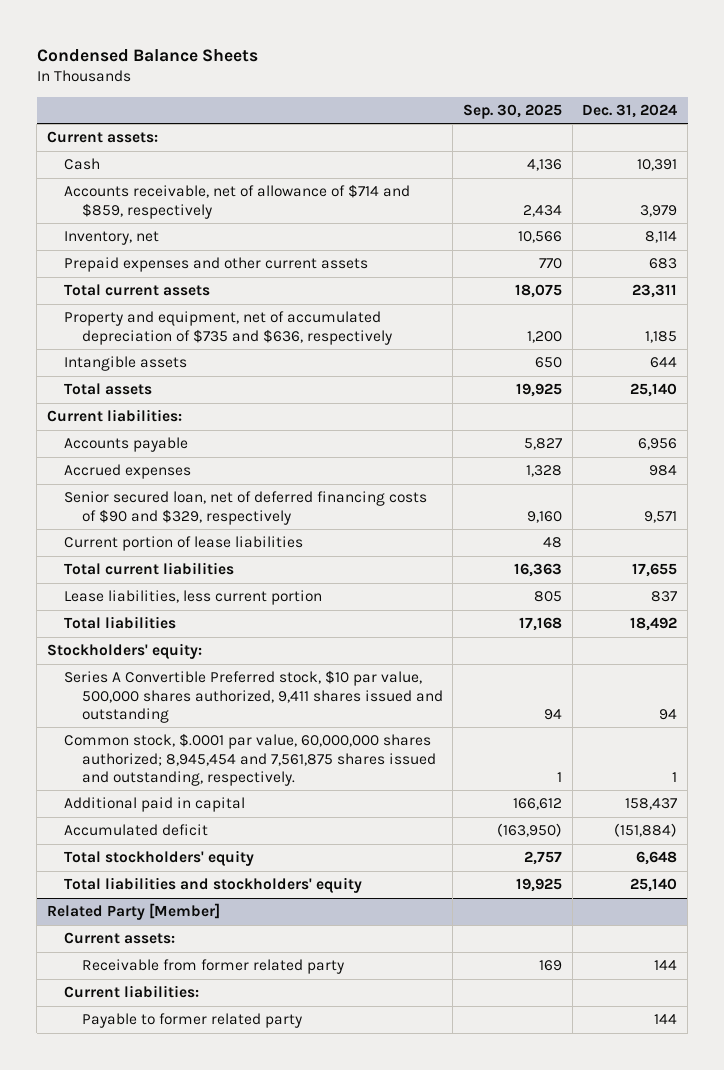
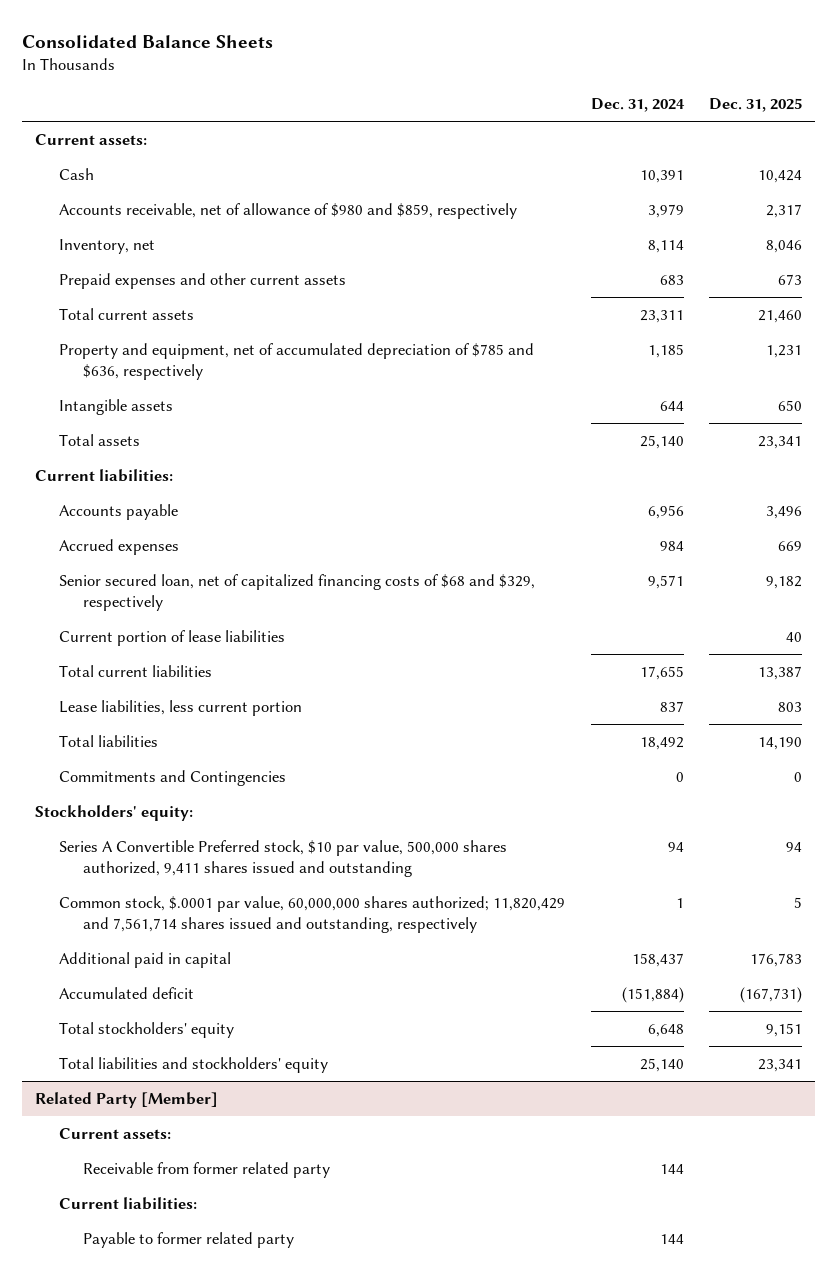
- Condensed Balance Sheets
+ Consolidated Balance Sheets
- | Sep. 30, 2025 | Dec. 31, 2024
+ | Dec. 31, 2024 | Dec. 31, 2025
- Accounts receivable, net of allowance of $714 and $859, respectively | 2,434 | 3,979
+ Accounts receivable, net of allowance of $980 and $859, respectively | 3,979 | 2,317
- Property and equipment, net of accumulated depreciation of $735 and $636, respectively | 1,200 | 1,185
+ Property and equipment, net of accumulated depreciation of $785 and $636, respectively | 1,185 | 1,231
- Senior secured loan, net of deferred financing costs of $90 and $329, respectively | 9,160 | 9,571
+ Senior secured loan, net of capitalized financing costs of $68 and $329, respectively | 9,571 | 9,182
+ Commitments and Contingencies | 0 | 0
- Common stock, $.0001 par value, 60,000,000 shares authorized; 8,945,454 and 7,561,875 shares issued and outstanding, respectively. | 1 | 1
+ Common stock, $.0001 par value, 60,000,000 shares authorized; 11,820,429 and 7,561,714 shares issued and outstanding, respectively | 1 | 5

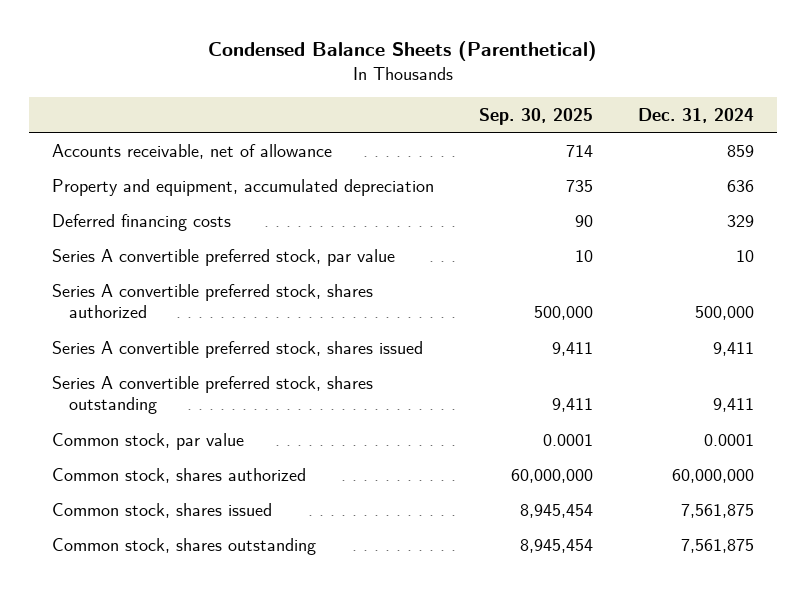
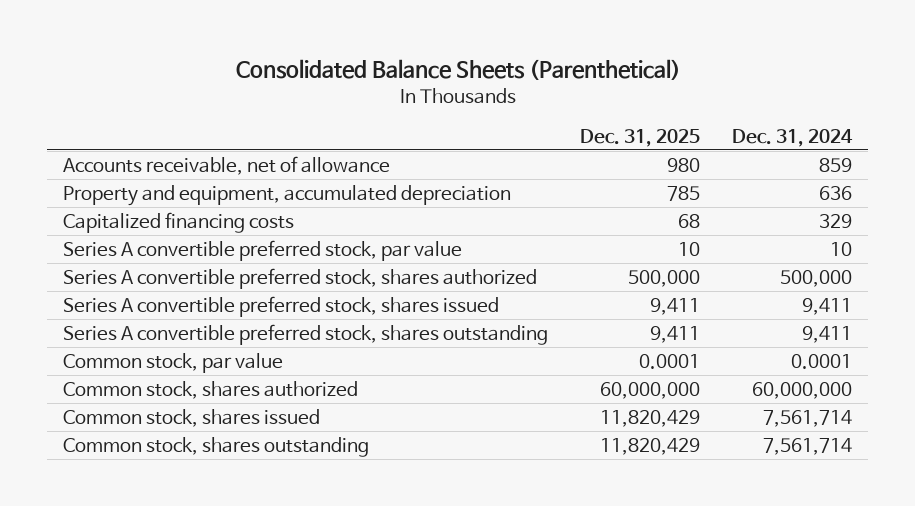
- Condensed Balance Sheets (Parenthetical)
+ Consolidated Balance Sheets (Parenthetical)
- | Sep. 30, 2025 | Dec. 31, 2024
+ | Dec. 31, 2025 | Dec. 31, 2024
- Deferred financing costs | 90 | 329
+ Capitalized financing costs | 68 | 329
- Common stock, shares issued | 8,945,454 | 7,561,875
- Common stock, shares outstanding | 8,945,454 | 7,561,875
+ Common stock, shares issued | 11,820,429 | 7,561,714
+ Common stock, shares outstanding | 11,820,429 | 7,561,714

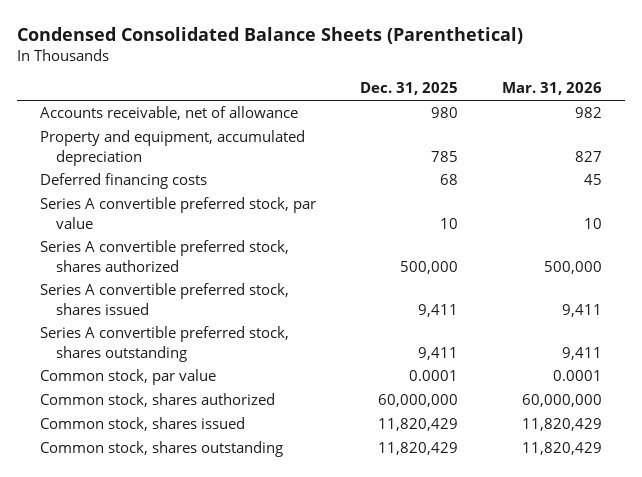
- Consolidated Balance Sheets (Parenthetical)
+ Condensed Consolidated Balance Sheets (Parenthetical)
- | Dec. 31, 2025 | Dec. 31, 2024
+ | Dec. 31, 2025 | Mar. 31, 2026
- Capitalized financing costs | 68 | 329
+ Deferred financing costs | 68 | 45

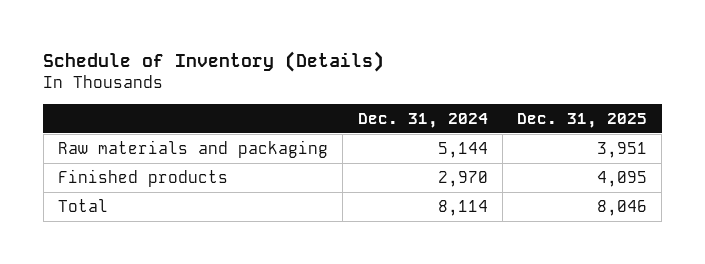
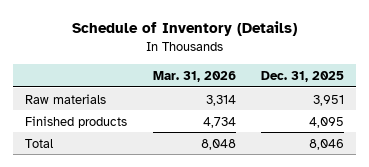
- | Dec. 31, 2024 | Dec. 31, 2025
+ | Mar. 31, 2026 | Dec. 31, 2025
- Raw materials and packaging | 5,144 | 3,951
+ Raw materials | 3,314 | 3,951

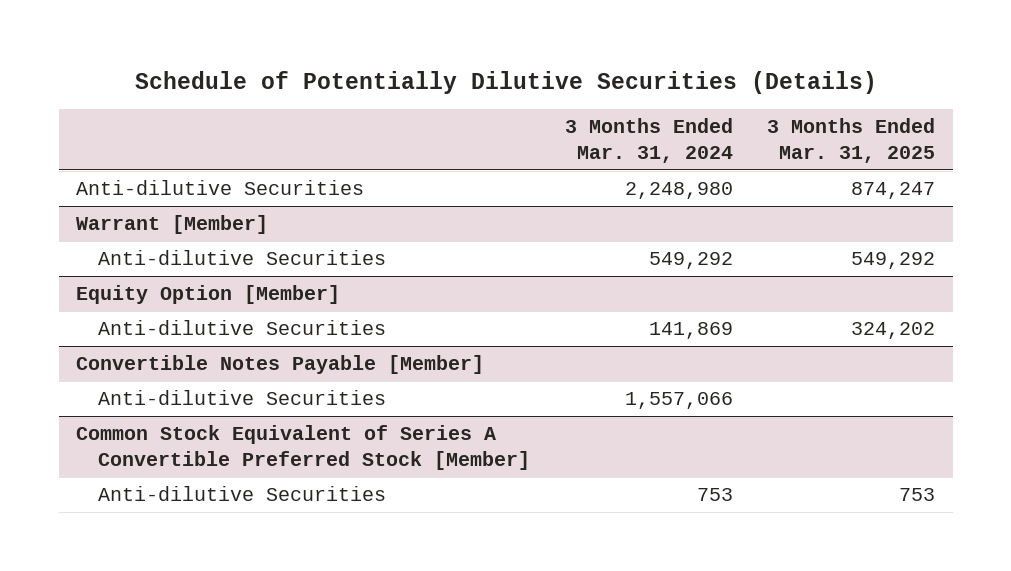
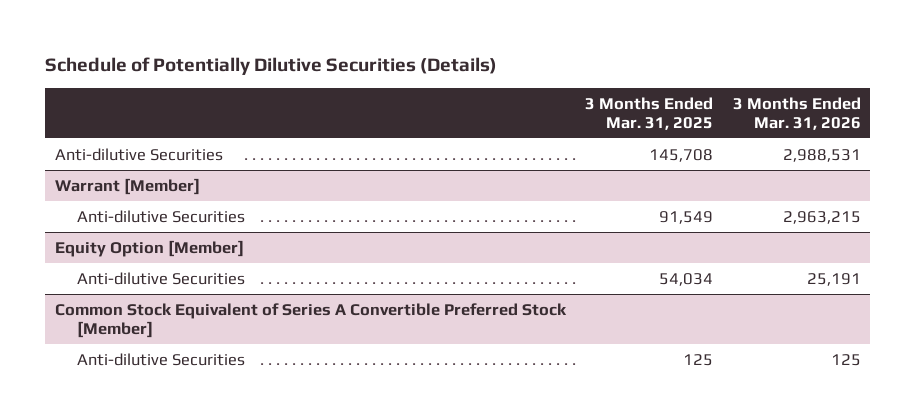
- | 3 Months Ended Mar. 31, 2024 | 3 Months Ended Mar. 31, 2025
+ | 3 Months Ended Mar. 31, 2025 | 3 Months Ended Mar. 31, 2026
- Anti-dilutive Securities | 2,248,980 | 874,247
+ Anti-dilutive Securities | 145,708 | 2,988,531
@ Warrant [Member]
- Anti-dilutive Securities | 549,292 | 549,292
+ Anti-dilutive Securities | 91,549 | 2,963,215
@ Equity Option [Member]
- Anti-dilutive Securities | 141,869 | 324,202
- Convertible Notes Payable [Member]
- Anti-dilutive Securities | 1,557,066 |
@ Equity Option [Member]
+ Anti-dilutive Securities | 54,034 | 25,191
@ Common Stock Equivalent of Series A Convertible Preferred Stock [Member]
- Anti-dilutive Securities | 753 | 753
+ Anti-dilutive Securities | 125 | 125

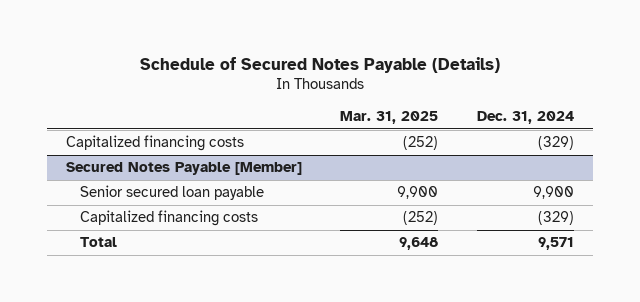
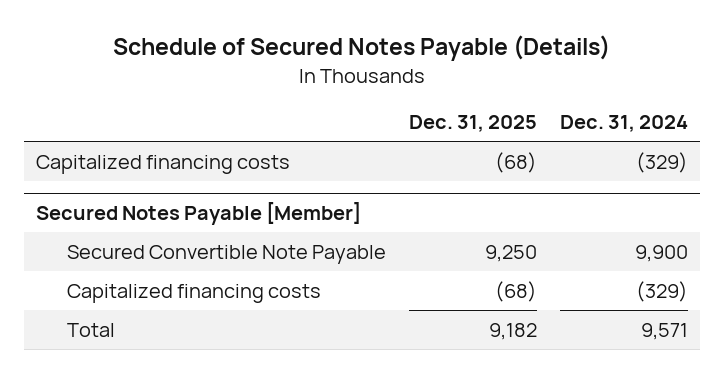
- | Mar. 31, 2025 | Dec. 31, 2024
+ | Dec. 31, 2025 | Dec. 31, 2024
@ Secured Notes Payable [Member]
- Senior secured loan payable | 9,900 | 9,900
+ Secured Convertible Note Payable | 9,250 | 9,900

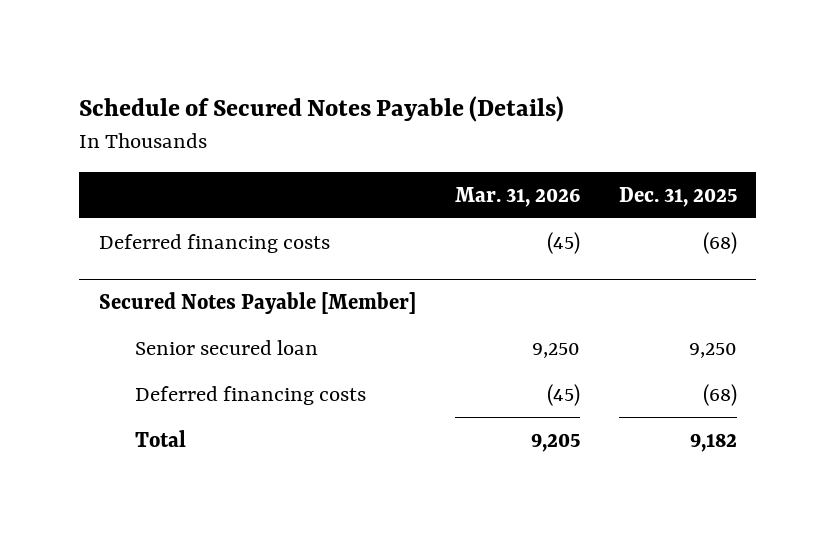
- | Dec. 31, 2025 | Dec. 31, 2024
+ | Mar. 31, 2026 | Dec. 31, 2025
- Capitalized financing costs | (68) | (329)
+ Deferred financing costs | (45) | (68)
@ Secured Notes Payable [Member]
- Secured Convertible Note Payable | 9,250 | 9,900
- Capitalized financing costs | (68) | (329)
+ Senior secured loan | 9,250 | 9,250
+ Deferred financing costs | (45) | (68)

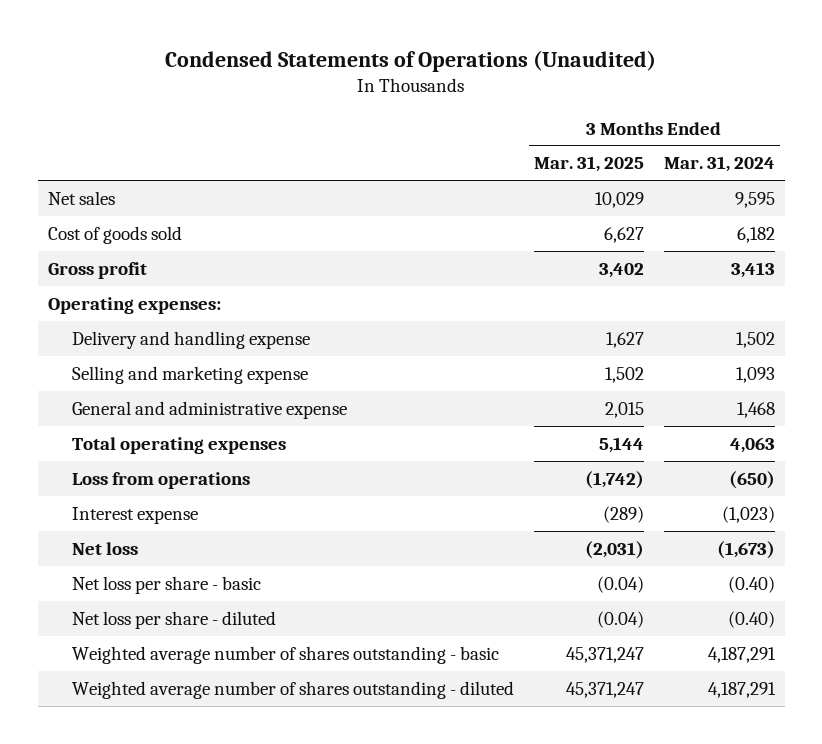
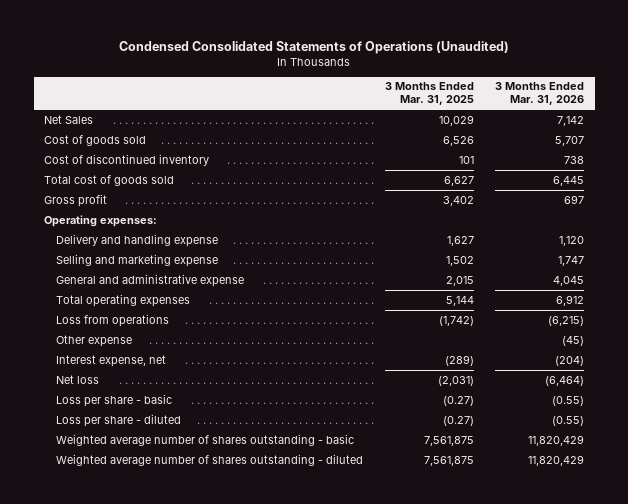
- Condensed Statements of Operations (Unaudited)
+ Condensed Consolidated Statements of Operations (Unaudited)
- | 3 Months Ended Mar. 31, 2025 | 3 Months Ended Mar. 31, 2024
+ | 3 Months Ended Mar. 31, 2025 | 3 Months Ended Mar. 31, 2026
- Net sales | 10,029 | 9,595
- Cost of goods sold | 6,627 | 6,182
+ Net Sales | 10,029 | 7,142
+ Cost of goods sold | 6,526 | 5,707
+ Cost of discontinued inventory | 101 | 738
+ Total cost of goods sold | 6,627 | 6,445
- Interest expense | (289) | (1,023)
+ Other expense | | (45)
+ Interest expense, net | (289) | (204)
- Net loss per share - basic | (0.04) | (0.40)
- Net loss per share - diluted | (0.04) | (0.40)
- Weighted average number of shares outstanding - basic | 45,371,247 | 4,187,291
- Weighted average number of shares outstanding - diluted | 45,371,247 | 4,187,291
+ Loss per share - basic | (0.27) | (0.55)
+ Loss per share - diluted | (0.27) | (0.55)
+ Weighted average number of shares outstanding - basic | 7,561,875 | 11,820,429
+ Weighted average number of shares outstanding - diluted | 7,561,875 | 11,820,429

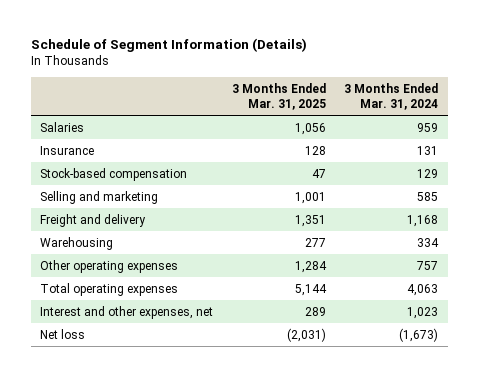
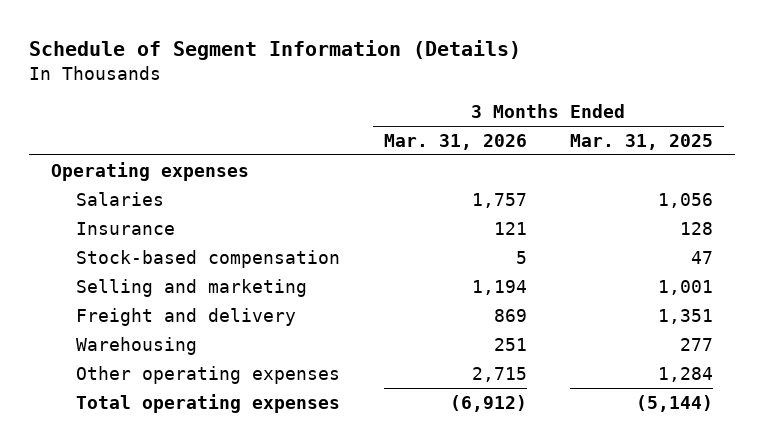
- | 3 Months Ended Mar. 31, 2025 | 3 Months Ended Mar. 31, 2024
+ | 3 Months Ended Mar. 31, 2026 | 3 Months Ended Mar. 31, 2025
+ Operating expenses
- Total operating expenses | 5,144 | 4,063
- Interest and other expenses, net | 289 | 1,023
- Net loss | (2,031) | (1,673)
+ Total operating expenses | (6,912) | (5,144)

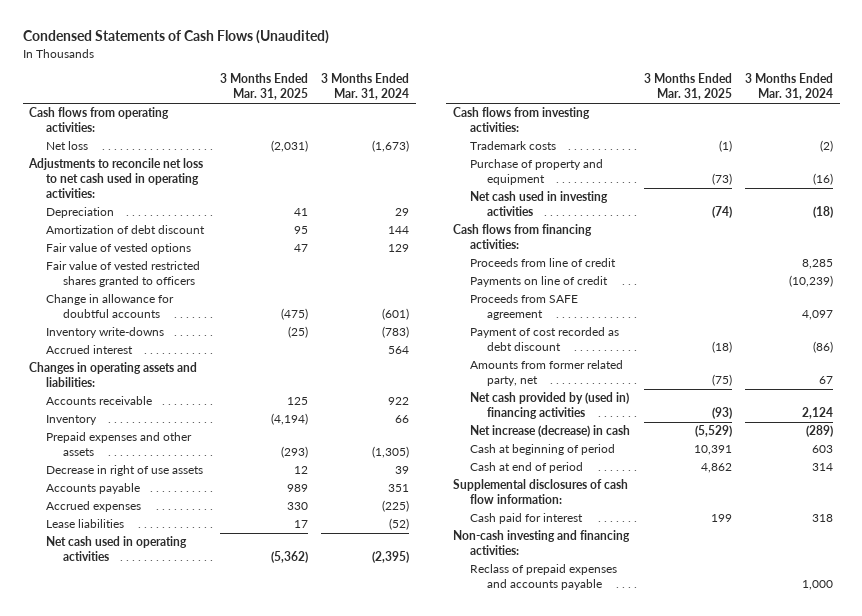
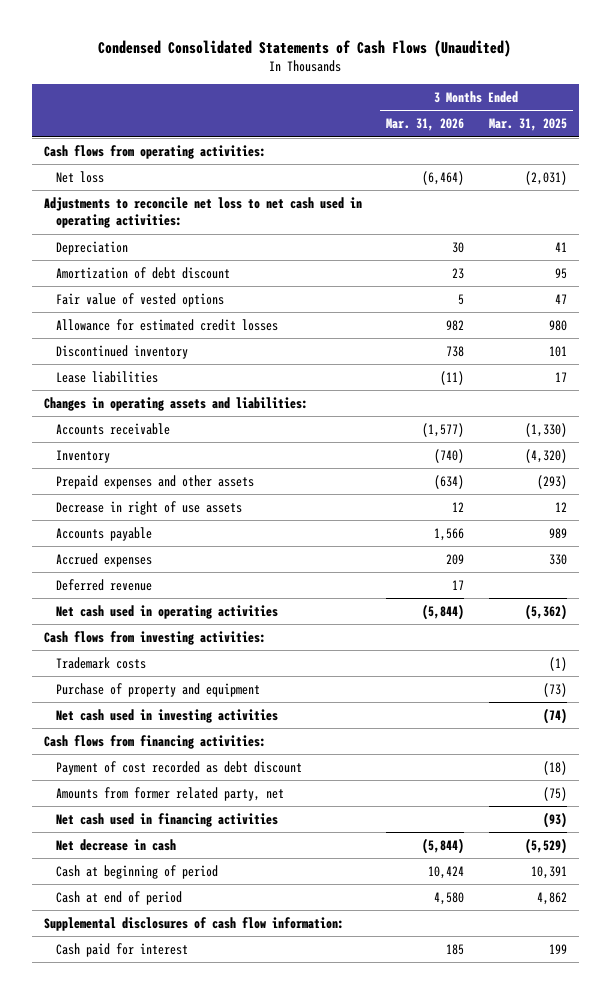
- Condensed Statements of Cash Flows (Unaudited)
+ Condensed Consolidated Statements of Cash Flows (Unaudited)
- | 3 Months Ended Mar. 31, 2025 | 3 Months Ended Mar. 31, 2024
+ | 3 Months Ended Mar. 31, 2026 | 3 Months Ended Mar. 31, 2025
- Fair value of vested restricted shares granted to officers
- Change in allowance for doubtful accounts | (475) | (601)
- Inventory write-downs | (25) | (783)
- Accrued interest | | 564
+ Allowance for estimated credit losses | 982 | 980
+ Discontinued inventory | 738 | 101
moved up: Lease liabilities | (11) | 17
- Accounts receivable | 125 | 922
- Inventory | (4,194) | 66
+ Accounts receivable | (1,577) | (1,330)
+ Inventory | (740) | (4,320)
+ Deferred revenue | 17 |
- Proceeds from line of credit | | 8,285
- Payments on line of credit | | (10,239)
- Proceeds from SAFE agreement | | 4,097
- Net cash provided by (used in) financing activities | (93) | 2,124
- Net increase (decrease) in cash | (5,529) | (289)
+ Net cash used in financing activities | | (93)
+ Net decrease in cash | (5,844) | (5,529)
- Non-cash investing and financing activities:
- Reclass of prepaid expenses and accounts payable | | 1,000

